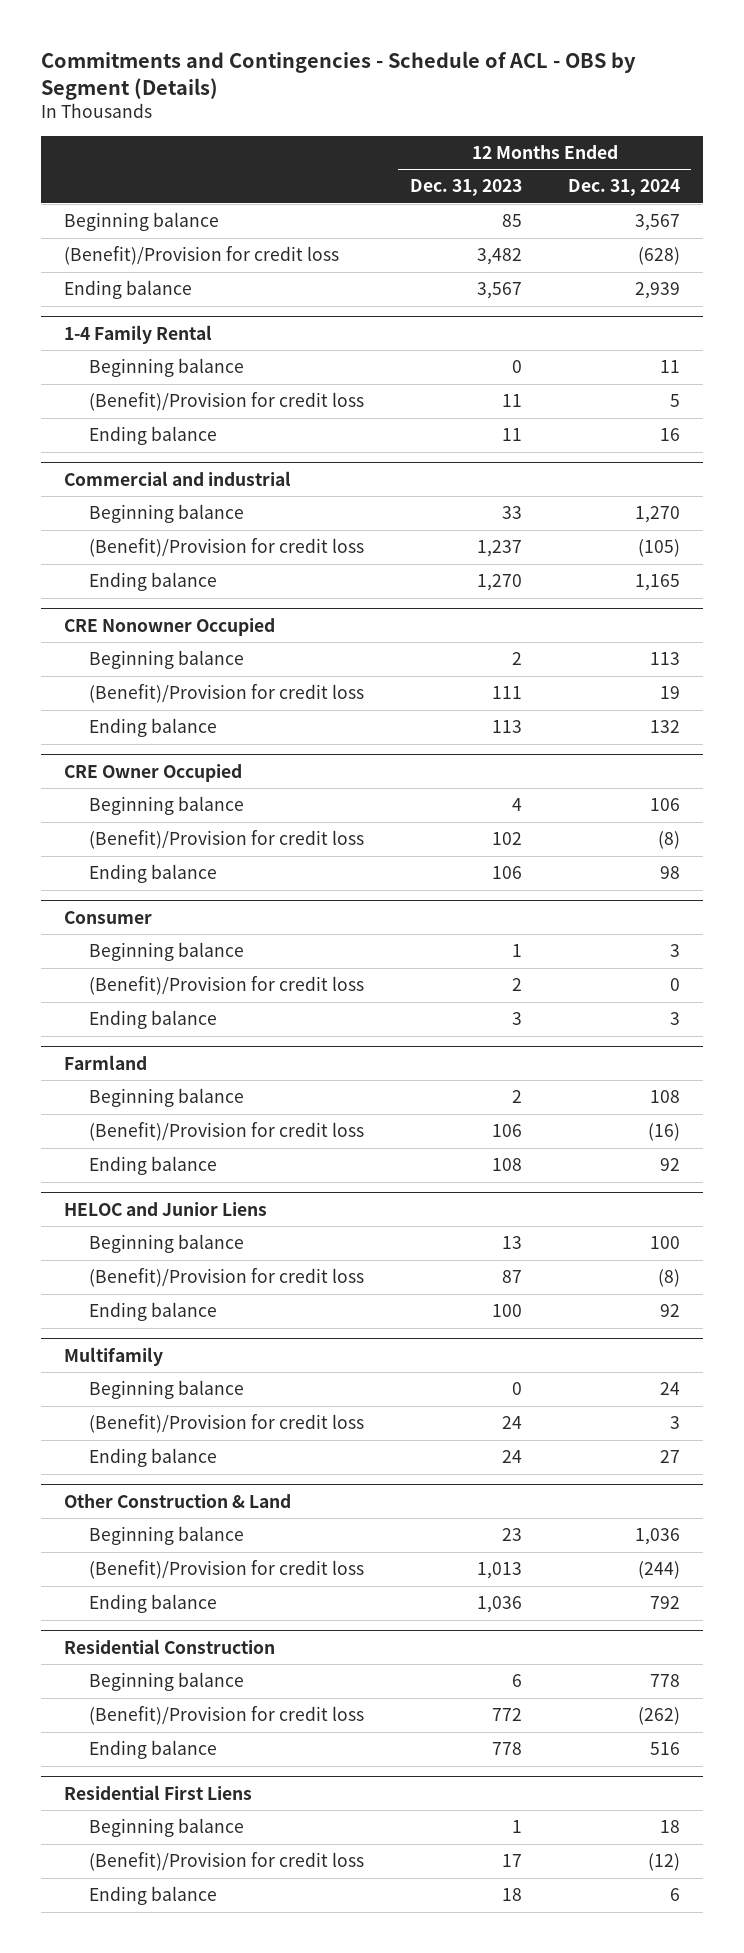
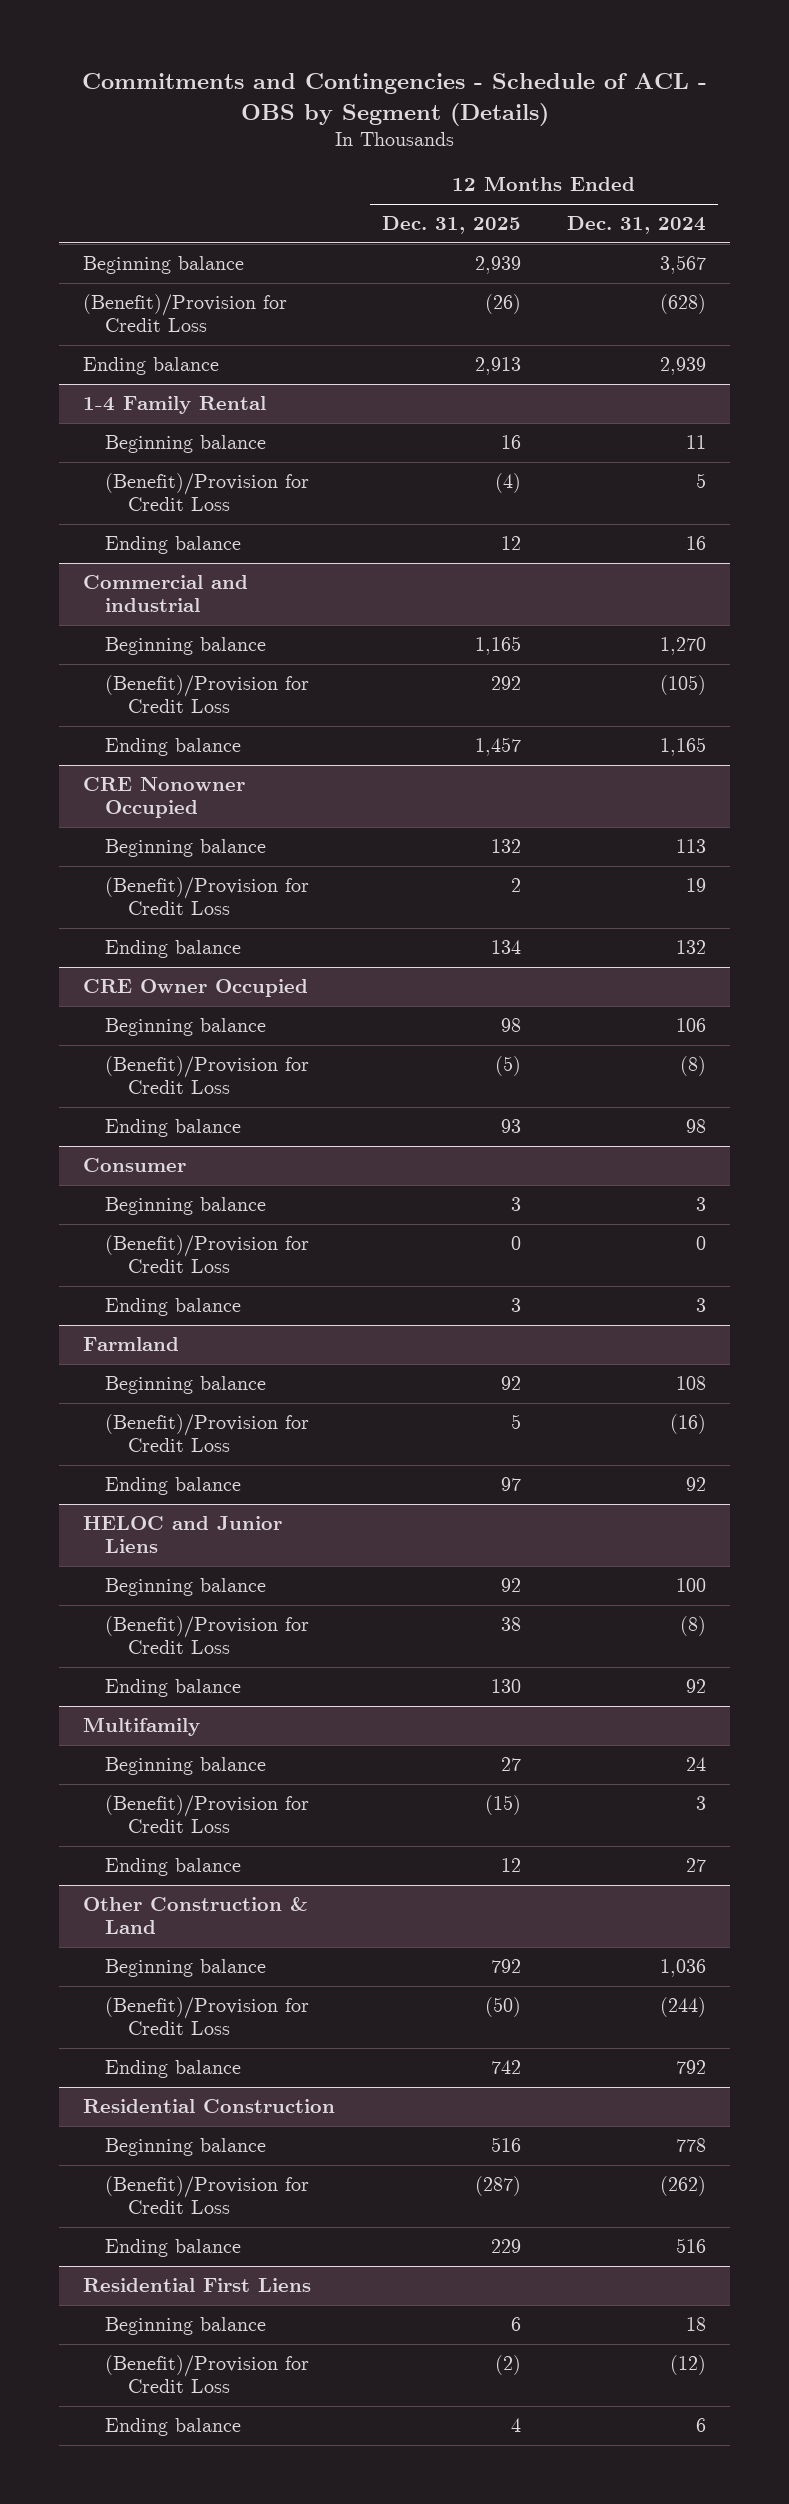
- | 12 Months Ended Dec. 31, 2023 | 12 Months Ended Dec. 31, 2024
+ | 12 Months Ended Dec. 31, 2025 | 12 Months Ended Dec. 31, 2024
- (Benefit)/Provision for credit loss | 3,482 | (628)
+ (Benefit)/Provision for Credit Loss | (26) | (628)
@ 1-4 Family Rental
- (Benefit)/Provision for credit loss | 11 | 5
+ (Benefit)/Provision for Credit Loss | (4) | 5
@ Commercial and industrial
- (Benefit)/Provision for credit loss | 1,237 | (105)
+ (Benefit)/Provision for Credit Loss | 292 | (105)
@ CRE Nonowner Occupied
- (Benefit)/Provision for credit loss | 111 | 19
+ (Benefit)/Provision for Credit Loss | 2 | 19
@ CRE Owner Occupied
- (Benefit)/Provision for credit loss | 102 | (8)
+ (Benefit)/Provision for Credit Loss | (5) | (8)
@ Consumer
- (Benefit)/Provision for credit loss | 2 | 0
+ (Benefit)/Provision for Credit Loss | 0 | 0
@ Farmland
- (Benefit)/Provision for credit loss | 106 | (16)
+ (Benefit)/Provision for Credit Loss | 5 | (16)
@ HELOC and Junior Liens
- (Benefit)/Provision for credit loss | 87 | (8)
+ (Benefit)/Provision for Credit Loss | 38 | (8)
@ Multifamily
- (Benefit)/Provision for credit loss | 24 | 3
+ (Benefit)/Provision for Credit Loss | (15) | 3
@ Other Construction & Land
- (Benefit)/Provision for credit loss | 1,013 | (244)
+ (Benefit)/Provision for Credit Loss | (50) | (244)
@ Residential Construction
- (Benefit)/Provision for credit loss | 772 | (262)
+ (Benefit)/Provision for Credit Loss | (287) | (262)
@ Residential First Liens
- (Benefit)/Provision for credit loss | 17 | (12)
+ (Benefit)/Provision for Credit Loss | (2) | (12)

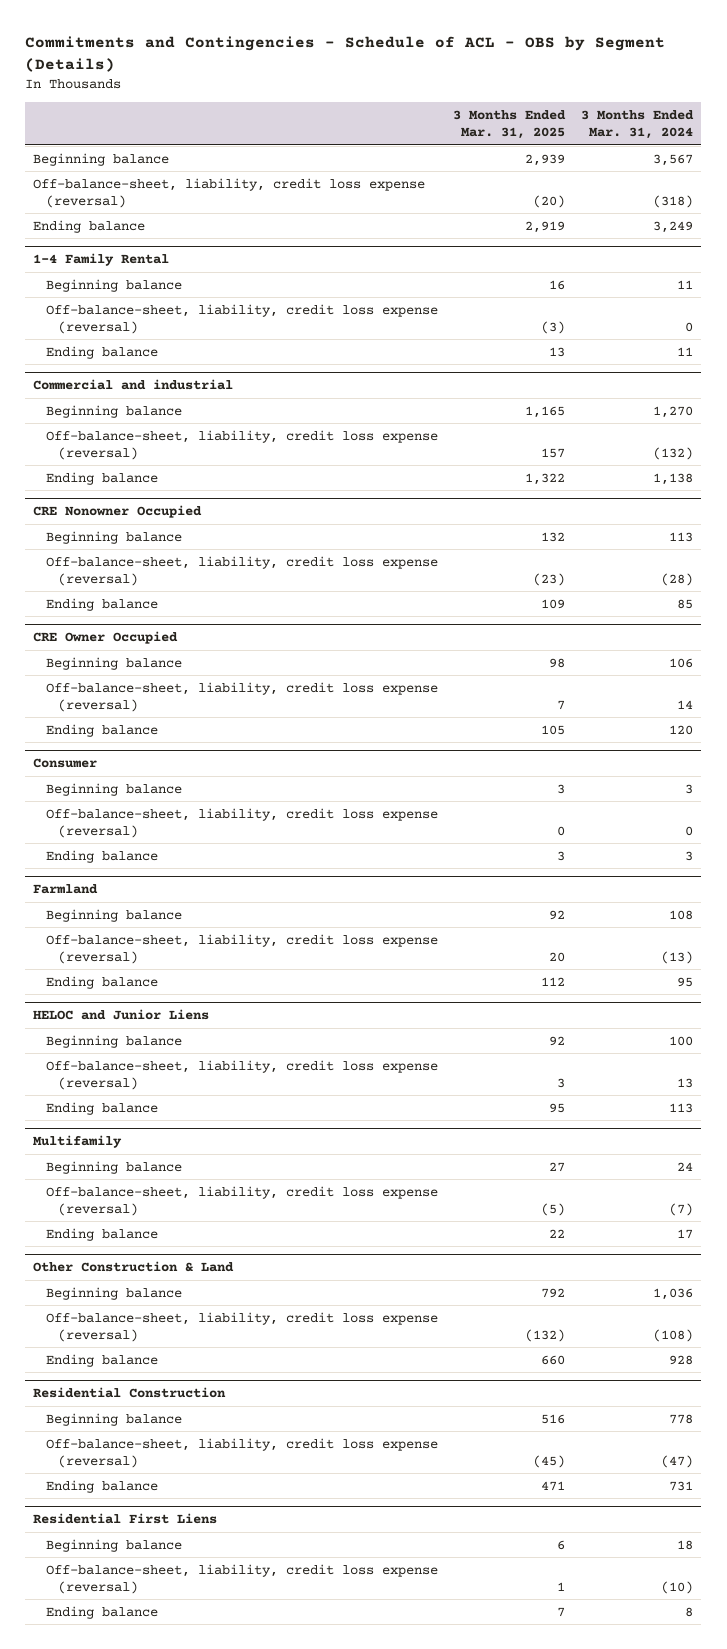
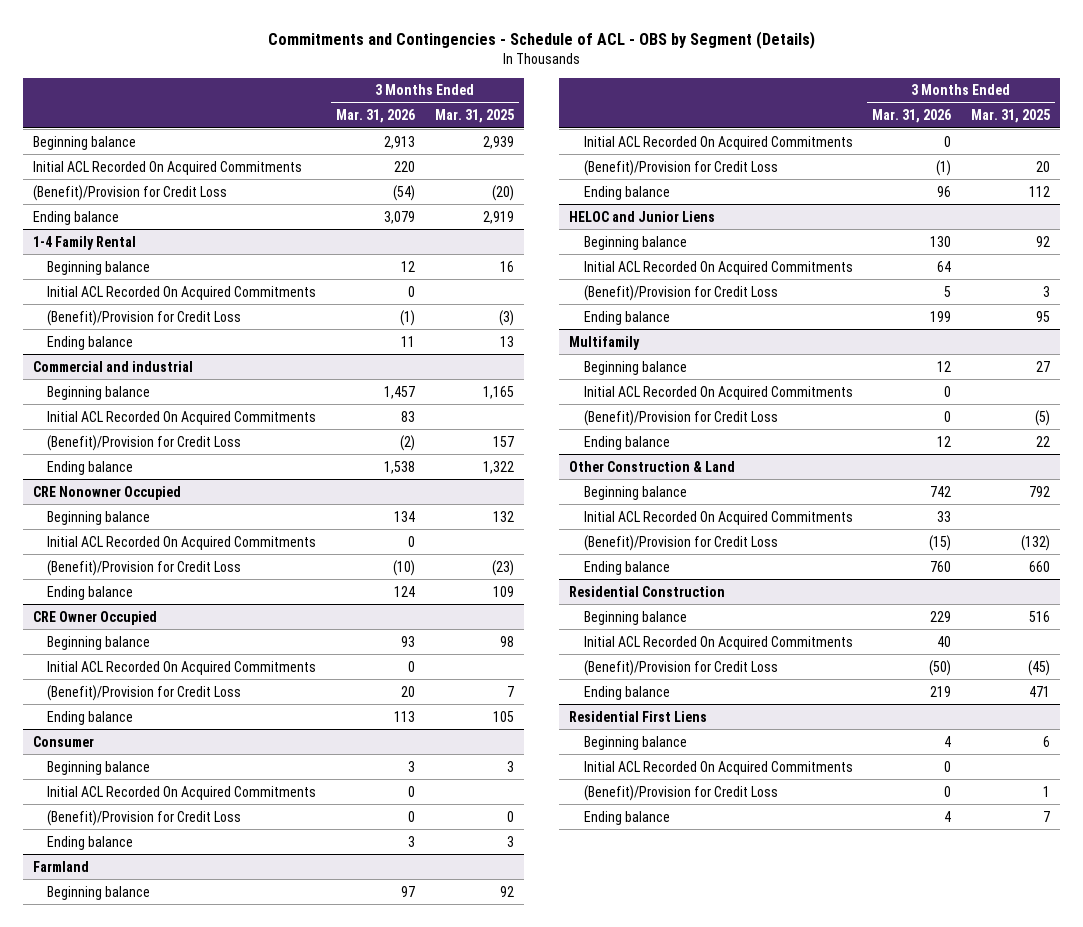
- | 3 Months Ended Mar. 31, 2025 | 3 Months Ended Mar. 31, 2024
+ | 3 Months Ended Mar. 31, 2026 | 3 Months Ended Mar. 31, 2025
- Off-balance-sheet, liability, credit loss expense (reversal) | (20) | (318)
+ Initial ACL Recorded On Acquired Commitments | 220 |
+ (Benefit)/Provision for Credit Loss | (54) | (20)
@ 1-4 Family Rental
- Off-balance-sheet, liability, credit loss expense (reversal) | (3) | 0
+ Initial ACL Recorded On Acquired Commitments | 0 |
+ (Benefit)/Provision for Credit Loss | (1) | (3)
@ Commercial and industrial
- Off-balance-sheet, liability, credit loss expense (reversal) | 157 | (132)
+ Initial ACL Recorded On Acquired Commitments | 83 |
+ (Benefit)/Provision for Credit Loss | (2) | 157
@ CRE Nonowner Occupied
- Off-balance-sheet, liability, credit loss expense (reversal) | (23) | (28)
+ Initial ACL Recorded On Acquired Commitments | 0 |
+ (Benefit)/Provision for Credit Loss | (10) | (23)
@ CRE Owner Occupied
- Off-balance-sheet, liability, credit loss expense (reversal) | 7 | 14
+ Initial ACL Recorded On Acquired Commitments | 0 |
+ (Benefit)/Provision for Credit Loss | 20 | 7
@ Consumer
- Off-balance-sheet, liability, credit loss expense (reversal) | 0 | 0
+ Initial ACL Recorded On Acquired Commitments | 0 |
+ (Benefit)/Provision for Credit Loss | 0 | 0
@ Farmland
- Off-balance-sheet, liability, credit loss expense (reversal) | 20 | (13)
+ Initial ACL Recorded On Acquired Commitments | 0 |
+ (Benefit)/Provision for Credit Loss | (1) | 20
@ HELOC and Junior Liens
- Off-balance-sheet, liability, credit loss expense (reversal) | 3 | 13
+ Initial ACL Recorded On Acquired Commitments | 64 |
+ (Benefit)/Provision for Credit Loss | 5 | 3
@ Multifamily
- Off-balance-sheet, liability, credit loss expense (reversal) | (5) | (7)
+ Initial ACL Recorded On Acquired Commitments | 0 |
+ (Benefit)/Provision for Credit Loss | 0 | (5)
@ Other Construction & Land
- Off-balance-sheet, liability, credit loss expense (reversal) | (132) | (108)
+ Initial ACL Recorded On Acquired Commitments | 33 |
+ (Benefit)/Provision for Credit Loss | (15) | (132)
@ Residential Construction
- Off-balance-sheet, liability, credit loss expense (reversal) | (45) | (47)
+ Initial ACL Recorded On Acquired Commitments | 40 |
+ (Benefit)/Provision for Credit Loss | (50) | (45)
@ Residential First Liens
- Off-balance-sheet, liability, credit loss expense (reversal) | 1 | (10)
+ Initial ACL Recorded On Acquired Commitments | 0 |
+ (Benefit)/Provision for Credit Loss | 0 | 1

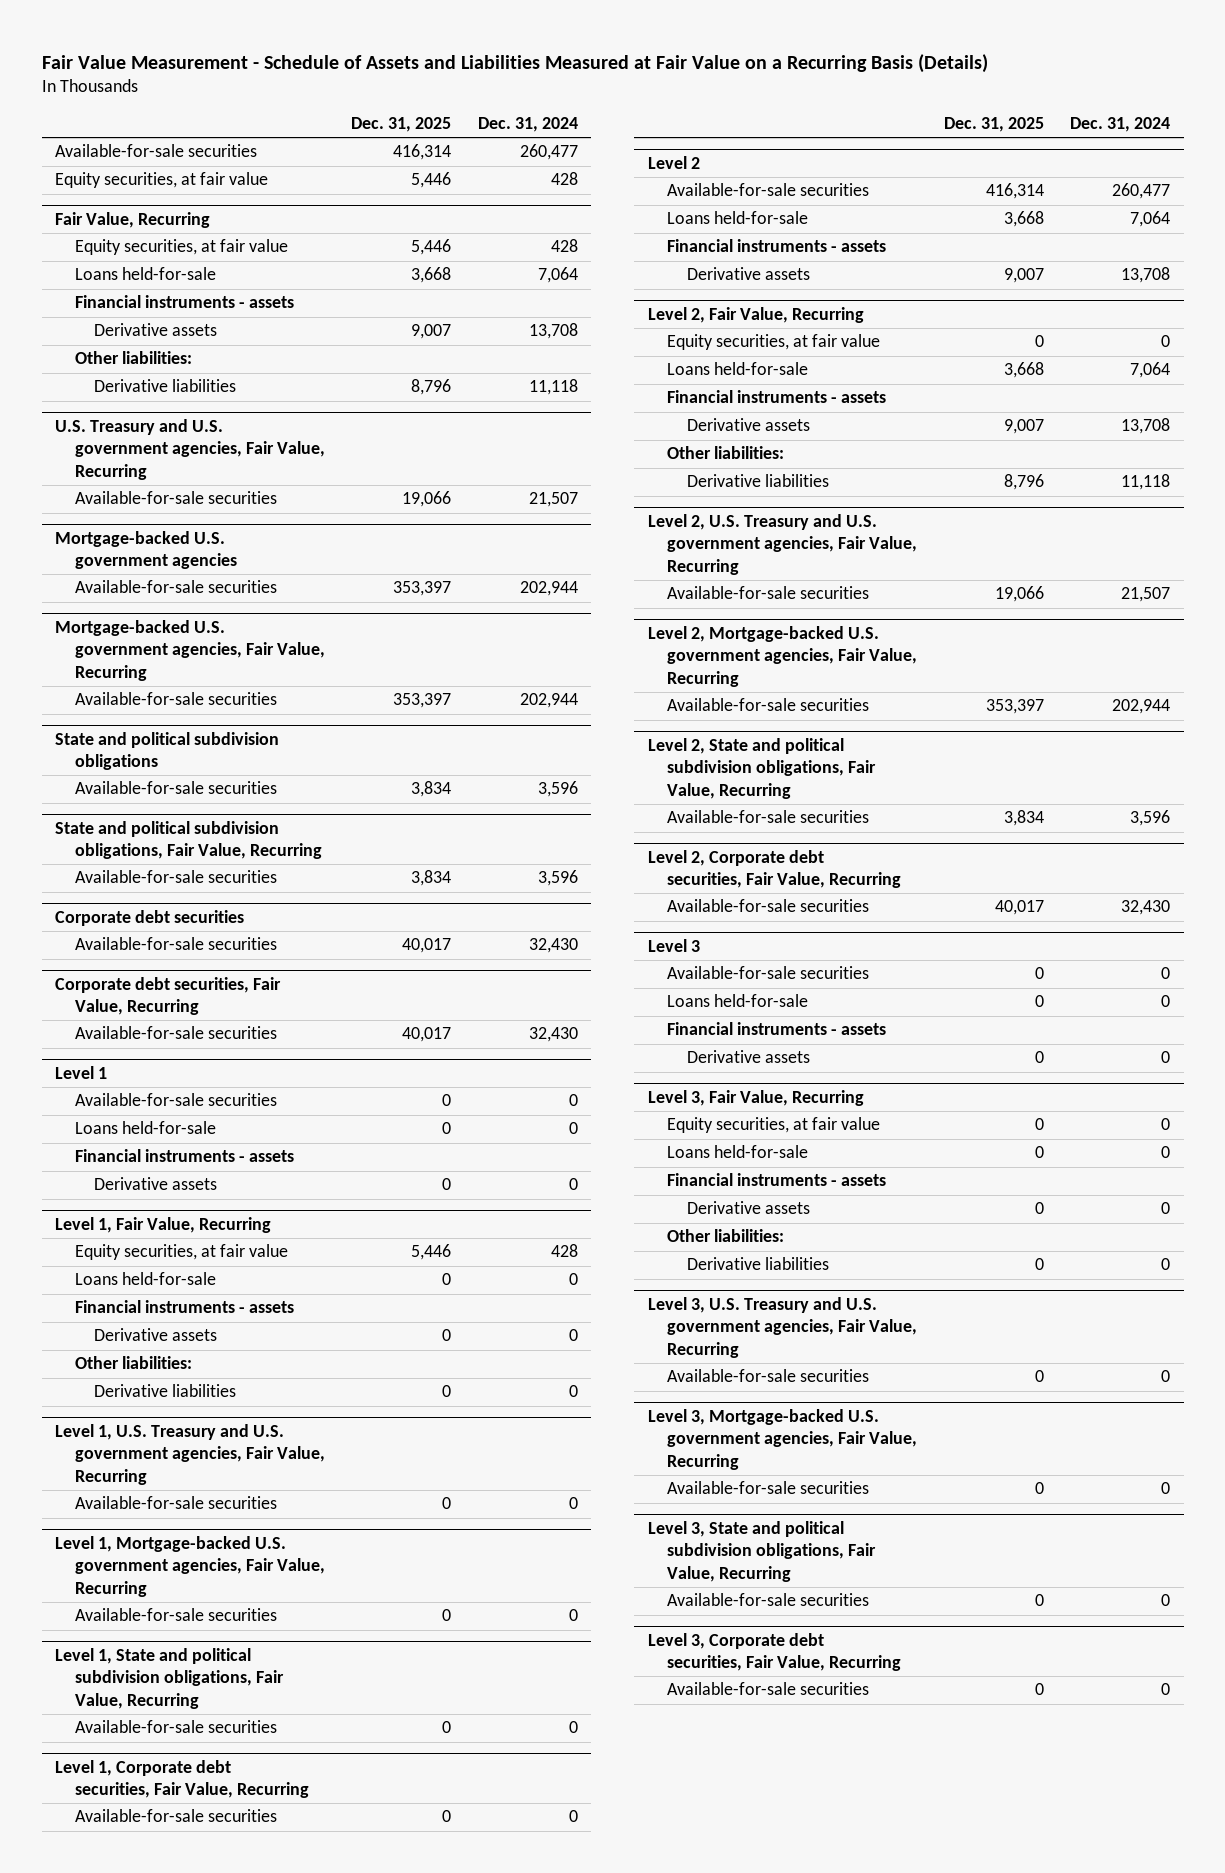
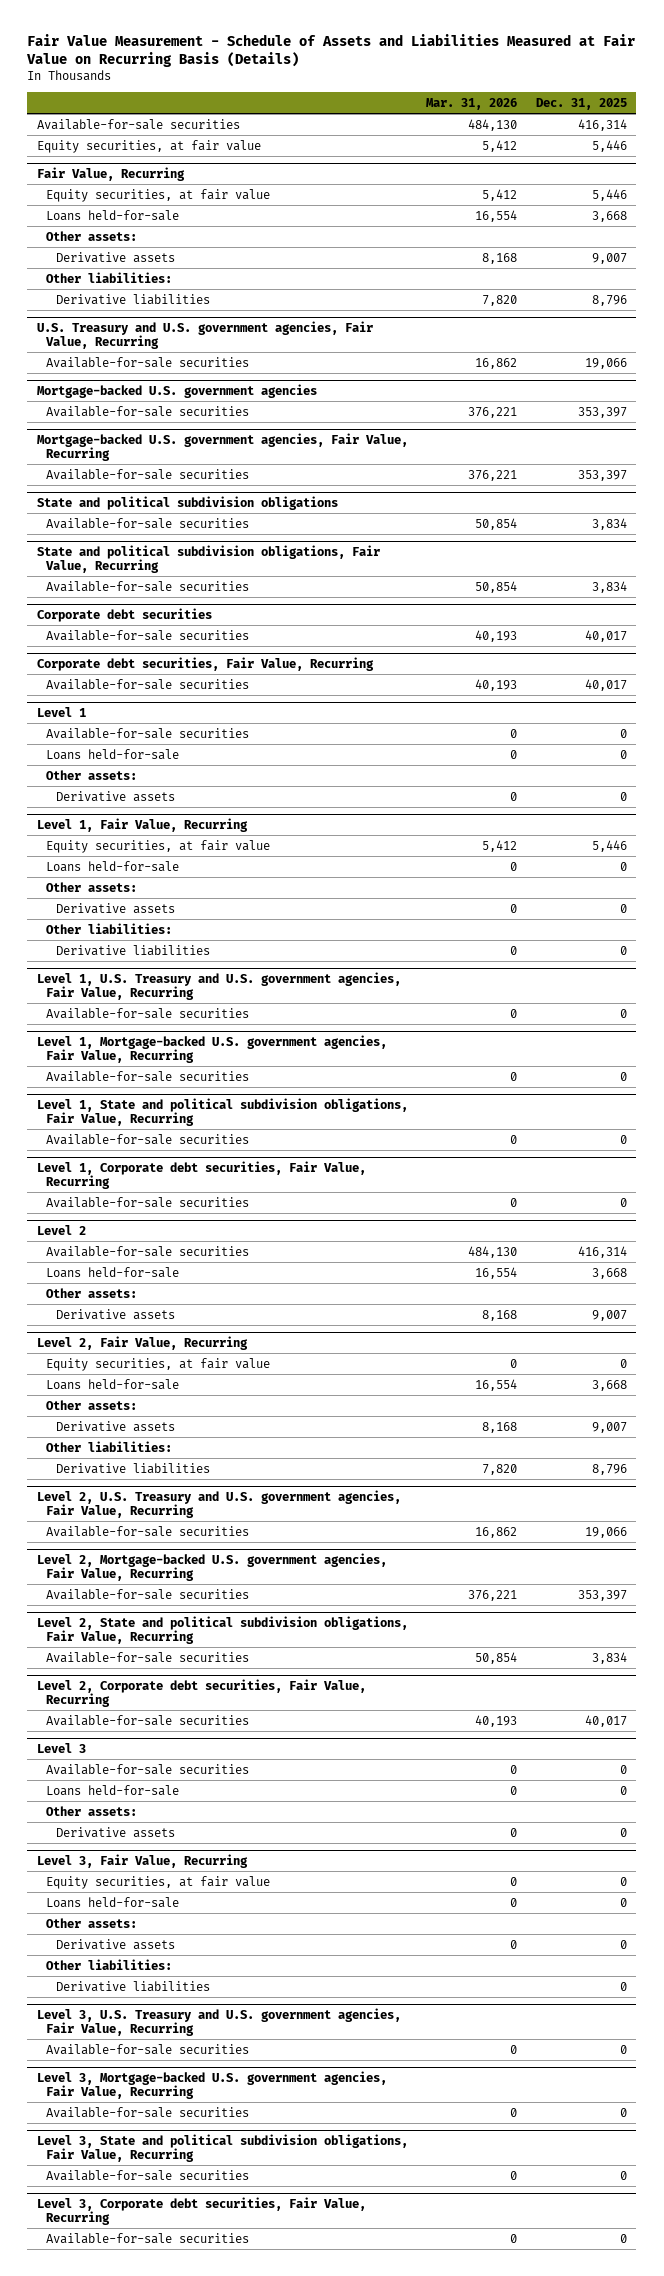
- Fair Value Measurement - Schedule of Assets and Liabilities Measured at Fair Value on a Recurring Basis (Details)
+ Fair Value Measurement - Schedule of Assets and Liabilities Measured at Fair Value on Recurring Basis (Details)
- | Dec. 31, 2025 | Dec. 31, 2024
+ | Mar. 31, 2026 | Dec. 31, 2025
@ Fair Value, Recurring
- Financial instruments - assets
+ Other assets:
@ Level 1
- Financial instruments - assets
+ Other assets:
@ Level 1, Fair Value, Recurring
- Financial instruments - assets
+ Other assets:
@ Level 2
- Financial instruments - assets
+ Other assets:
@ Level 2, Fair Value, Recurring
- Financial instruments - assets
+ Other assets:
@ Level 3
- Financial instruments - assets
+ Other assets:
@ Level 3, Fair Value, Recurring
- Financial instruments - assets
+ Other assets:

